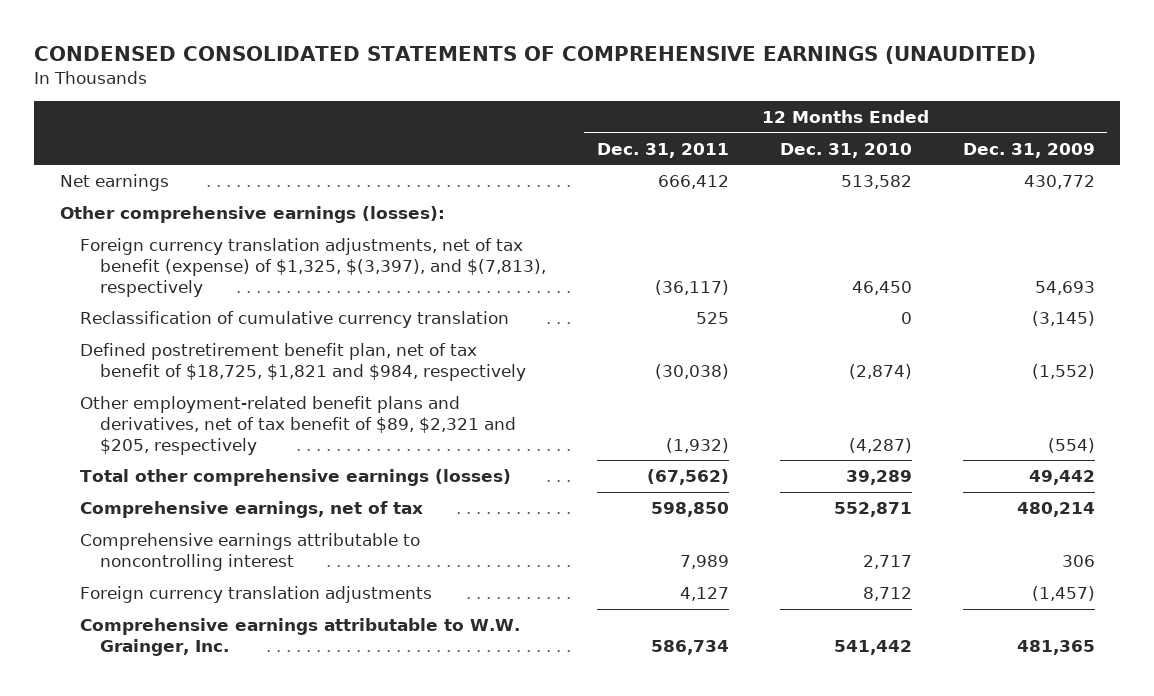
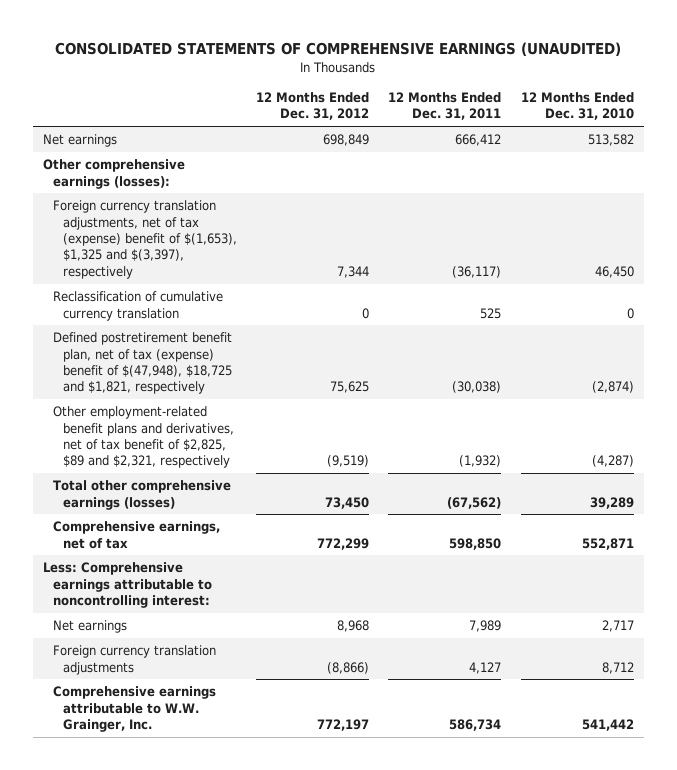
- CONDENSED CONSOLIDATED STATEMENTS OF COMPREHENSIVE EARNINGS (UNAUDITED)
+ CONSOLIDATED STATEMENTS OF COMPREHENSIVE EARNINGS (UNAUDITED)
- | 12 Months Ended Dec. 31, 2011 | 12 Months Ended Dec. 31, 2010 | 12 Months Ended Dec. 31, 2009
+ | 12 Months Ended Dec. 31, 2012 | 12 Months Ended Dec. 31, 2011 | 12 Months Ended Dec. 31, 2010
- Foreign currency translation adjustments, net of tax benefit (expense) of $1,325, $(3,397), and $(7,813), respectively | (36,117) | 46,450 | 54,693
+ Foreign currency translation adjustments, net of tax (expense) benefit of $(1,653), $1,325 and $(3,397), respectively | 7,344 | (36,117) | 46,450
- Defined postretirement benefit plan, net of tax benefit of $18,725, $1,821 and $984, respectively | (30,038) | (2,874) | (1,552)
- Other employment-related benefit plans and derivatives, net of tax benefit of $89, $2,321 and $205, respectively | (1,932) | (4,287) | (554)
+ Defined postretirement benefit plan, net of tax (expense) benefit of $(47,948), $18,725 and $1,821, respectively | 75,625 | (30,038) | (2,874)
+ Other employment-related benefit plans and derivatives, net of tax benefit of $2,825, $89 and $2,321, respectively | (9,519) | (1,932) | (4,287)
- Comprehensive earnings attributable to noncontrolling interest | 7,989 | 2,717 | 306
+ Less: Comprehensive earnings attributable to noncontrolling interest:
+ Net earnings | 8,968 | 7,989 | 2,717

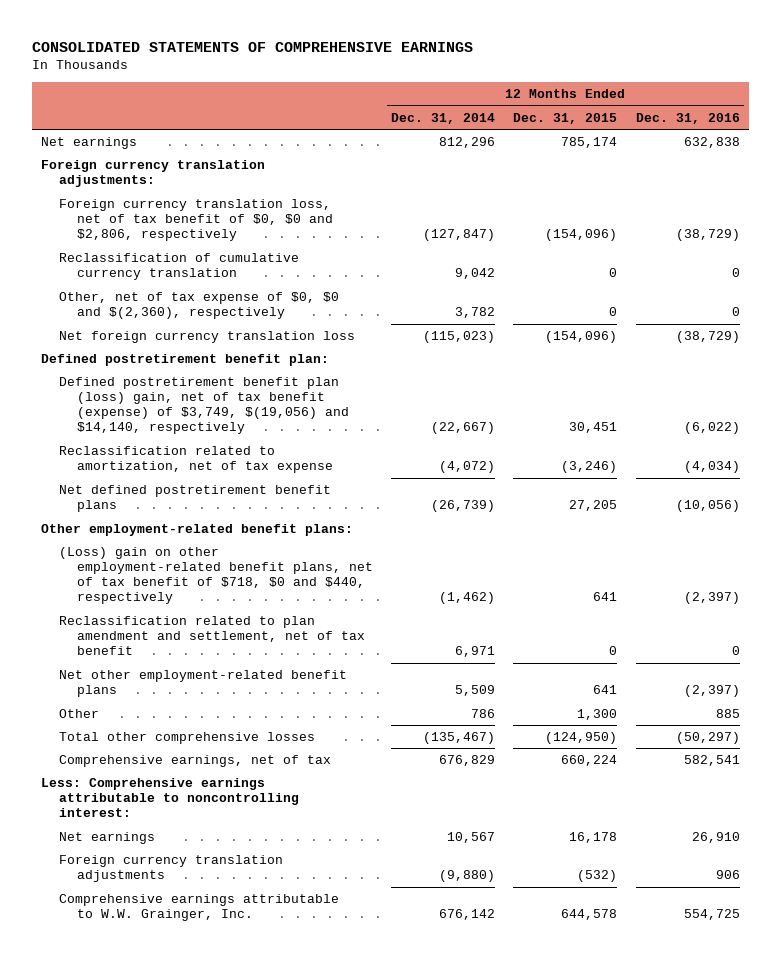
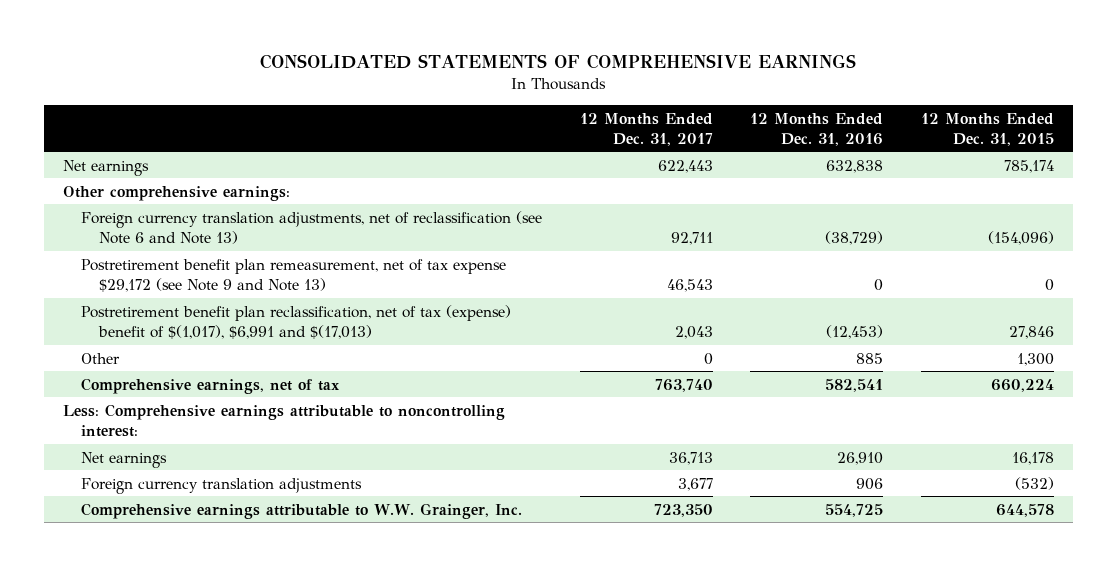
- | 12 Months Ended Dec. 31, 2014 | 12 Months Ended Dec. 31, 2015 | 12 Months Ended Dec. 31, 2016
+ | 12 Months Ended Dec. 31, 2017 | 12 Months Ended Dec. 31, 2016 | 12 Months Ended Dec. 31, 2015
- Foreign currency translation adjustments:
- Foreign currency translation loss, net of tax benefit of $0, $0 and $2,806, respectively | (127,847) | (154,096) | (38,729)
- Reclassification of cumulative currency translation | 9,042 | 0 | 0
- Other, net of tax expense of $0, $0 and $(2,360), respectively | 3,782 | 0 | 0
- Net foreign currency translation loss | (115,023) | (154,096) | (38,729)
- Defined postretirement benefit plan:
- Defined postretirement benefit plan (loss) gain, net of tax benefit (expense) of $3,749, $(19,056) and $14,140, respectively | (22,667) | 30,451 | (6,022)
- Reclassification related to amortization, net of tax expense | (4,072) | (3,246) | (4,034)
- Net defined postretirement benefit plans | (26,739) | 27,205 | (10,056)
- Other employment-related benefit plans:
- (Loss) gain on other employment-related benefit plans, net of tax benefit of $718, $0 and $440, respectively | (1,462) | 641 | (2,397)
- Reclassification related to plan amendment and settlement, net of tax benefit | 6,971 | 0 | 0
- Net other employment-related benefit plans | 5,509 | 641 | (2,397)
+ Other comprehensive earnings:
+ Foreign currency translation adjustments, net of reclassification (see Note 6 and Note 13) | 92,711 | (38,729) | (154,096)
+ Postretirement benefit plan remeasurement, net of tax expense $29,172 (see Note 9 and Note 13) | 46,543 | 0 | 0
+ Postretirement benefit plan reclassification, net of tax (expense) benefit of $(1,017), $6,991 and $(17,013) | 2,043 | (12,453) | 27,846
- Total other comprehensive losses | (135,467) | (124,950) | (50,297)

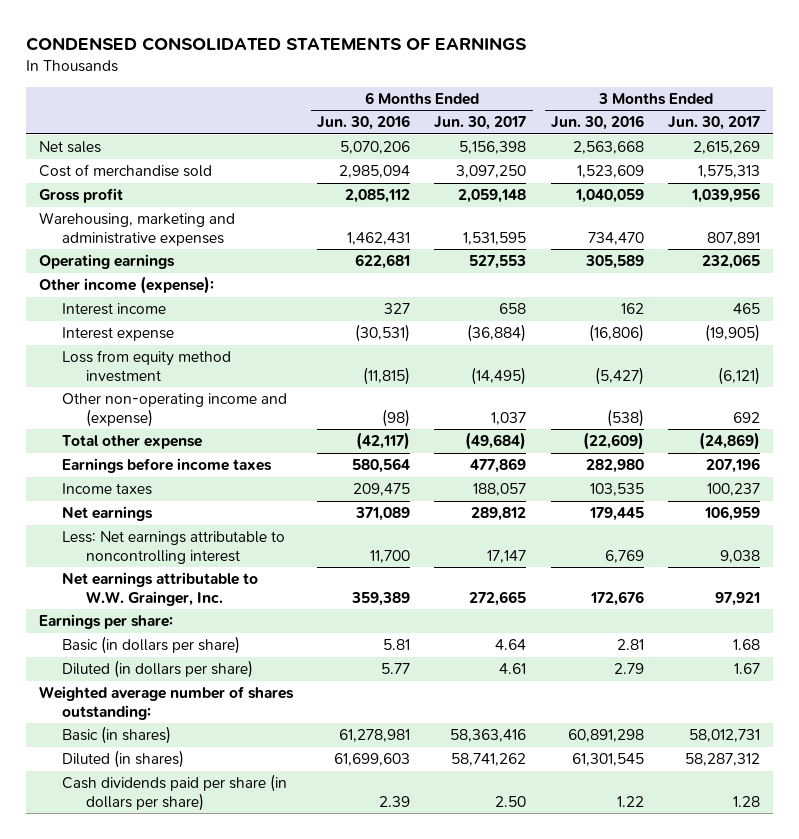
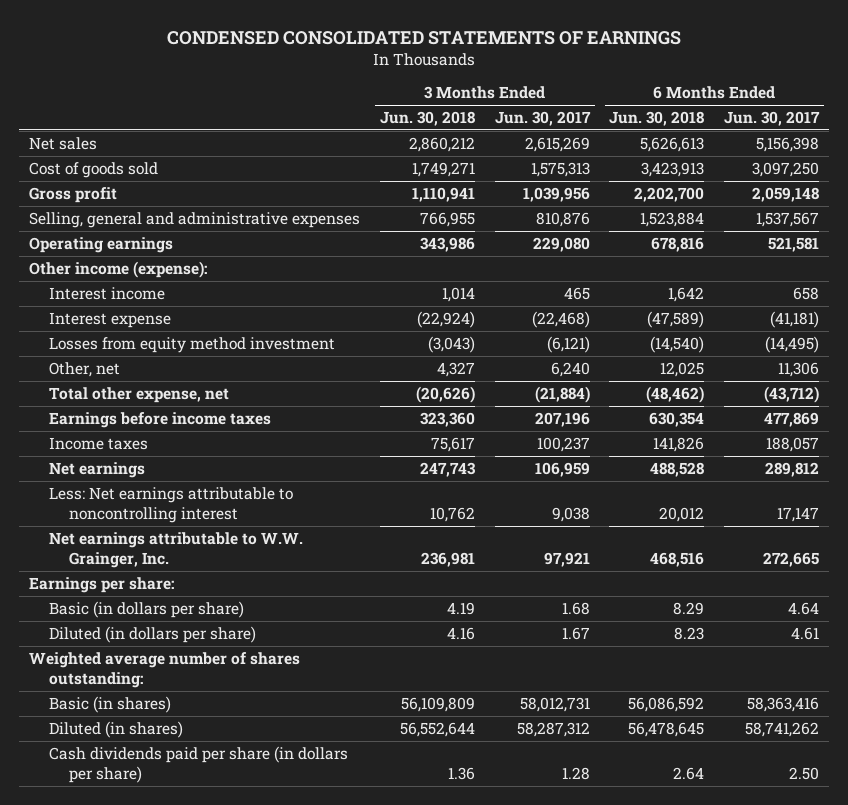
- | 6 Months Ended Jun. 30, 2016 | 6 Months Ended Jun. 30, 2017 | 3 Months Ended Jun. 30, 2016 | 3 Months Ended Jun. 30, 2017
+ | 3 Months Ended Jun. 30, 2018 | 3 Months Ended Jun. 30, 2017 | 6 Months Ended Jun. 30, 2018 | 6 Months Ended Jun. 30, 2017
- Cost of merchandise sold | 2,985,094 | 3,097,250 | 1,523,609 | 1,575,313
+ Cost of goods sold | 1,749,271 | 1,575,313 | 3,423,913 | 3,097,250
- Warehousing, marketing and administrative expenses | 1,462,431 | 1,531,595 | 734,470 | 807,891
- Operating earnings | 622,681 | 527,553 | 305,589 | 232,065
+ Selling, general and administrative expenses | 766,955 | 810,876 | 1,523,884 | 1,537,567
+ Operating earnings | 343,986 | 229,080 | 678,816 | 521,581
- Interest expense | (30,531) | (36,884) | (16,806) | (19,905)
- Loss from equity method investment | (11,815) | (14,495) | (5,427) | (6,121)
- Other non-operating income and (expense) | (98) | 1,037 | (538) | 692
- Total other expense | (42,117) | (49,684) | (22,609) | (24,869)
+ Interest expense | (22,924) | (22,468) | (47,589) | (41,181)
+ Losses from equity method investment | (3,043) | (6,121) | (14,540) | (14,495)
+ Other, net | 4,327 | 6,240 | 12,025 | 11,306
+ Total other expense, net | (20,626) | (21,884) | (48,462) | (43,712)

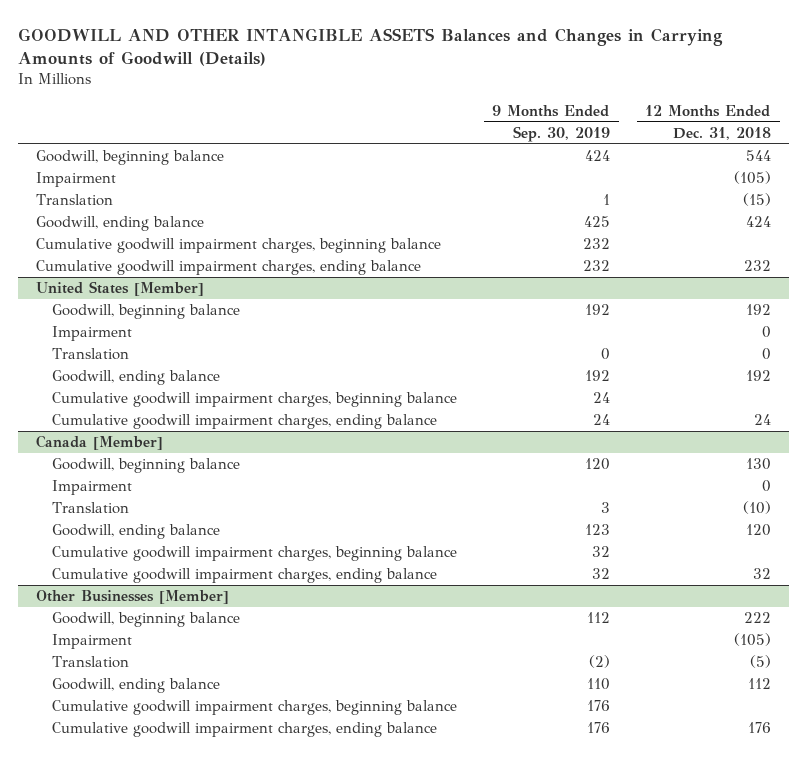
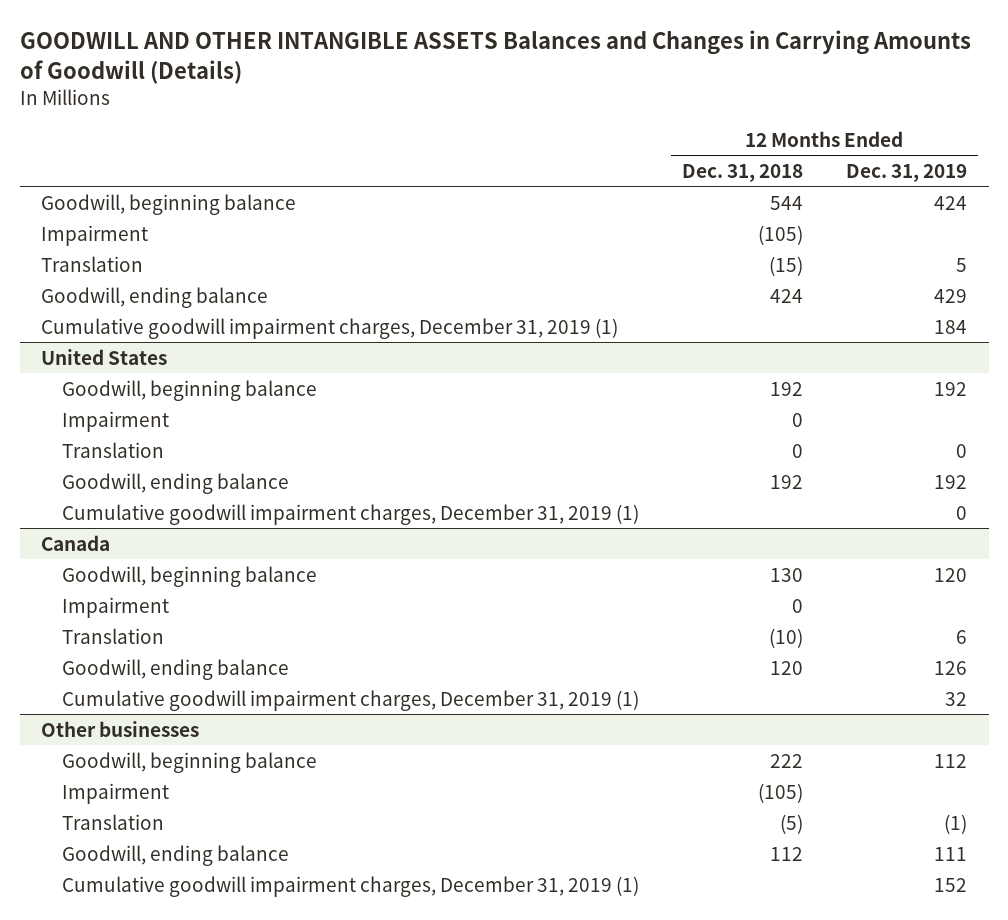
- | 9 Months Ended Sep. 30, 2019 | 12 Months Ended Dec. 31, 2018
+ | 12 Months Ended Dec. 31, 2018 | 12 Months Ended Dec. 31, 2019
- Cumulative goodwill impairment charges, beginning balance | 232 |
- Cumulative goodwill impairment charges, ending balance | 232 | 232
- United States [Member]
+ Cumulative goodwill impairment charges, December 31, 2019 (1) | | 184
+ United States
- Cumulative goodwill impairment charges, beginning balance | 24 |
- Cumulative goodwill impairment charges, ending balance | 24 | 24
- Canada [Member]
+ Cumulative goodwill impairment charges, December 31, 2019 (1) | | 0
+ Canada
- Cumulative goodwill impairment charges, beginning balance | 32 |
- Cumulative goodwill impairment charges, ending balance | 32 | 32
- Other Businesses [Member]
+ Cumulative goodwill impairment charges, December 31, 2019 (1) | | 32
+ Other businesses
- Cumulative goodwill impairment charges, beginning balance | 176 |
- Cumulative goodwill impairment charges, ending balance | 176 | 176
+ Cumulative goodwill impairment charges, December 31, 2019 (1) | | 152

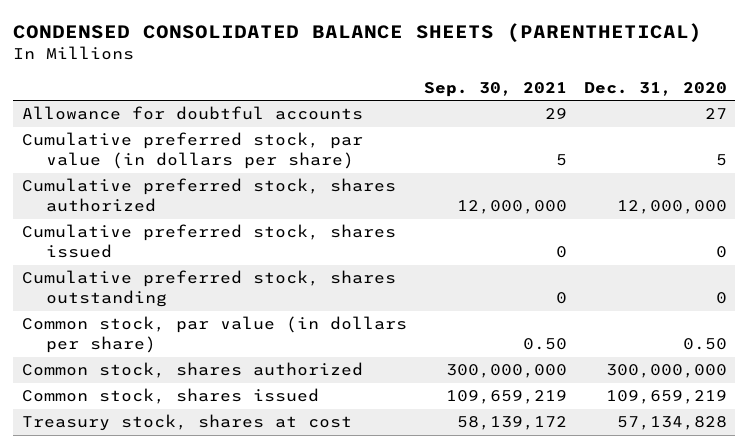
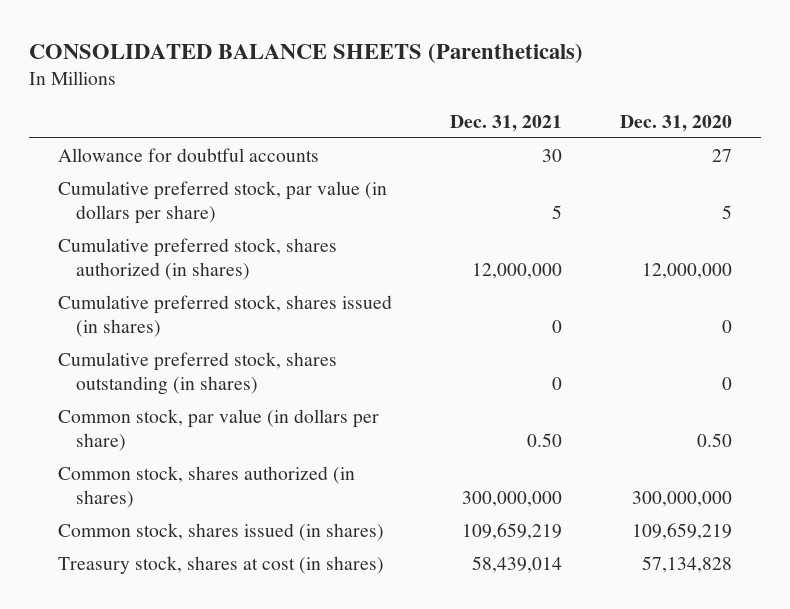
- CONDENSED CONSOLIDATED BALANCE SHEETS (PARENTHETICAL)
+ CONSOLIDATED BALANCE SHEETS (Parentheticals)
- | Sep. 30, 2021 | Dec. 31, 2020
+ | Dec. 31, 2021 | Dec. 31, 2020
- Cumulative preferred stock, shares authorized | 12,000,000 | 12,000,000
- Cumulative preferred stock, shares issued | 0 | 0
- Cumulative preferred stock, shares outstanding | 0 | 0
+ Cumulative preferred stock, shares authorized (in shares) | 12,000,000 | 12,000,000
+ Cumulative preferred stock, shares issued (in shares) | 0 | 0
+ Cumulative preferred stock, shares outstanding (in shares) | 0 | 0
- Common stock, shares authorized | 300,000,000 | 300,000,000
- Common stock, shares issued | 109,659,219 | 109,659,219
- Treasury stock, shares at cost | 58,139,172 | 57,134,828
+ Common stock, shares authorized (in shares) | 300,000,000 | 300,000,000
+ Common stock, shares issued (in shares) | 109,659,219 | 109,659,219
+ Treasury stock, shares at cost (in shares) | 58,439,014 | 57,134,828

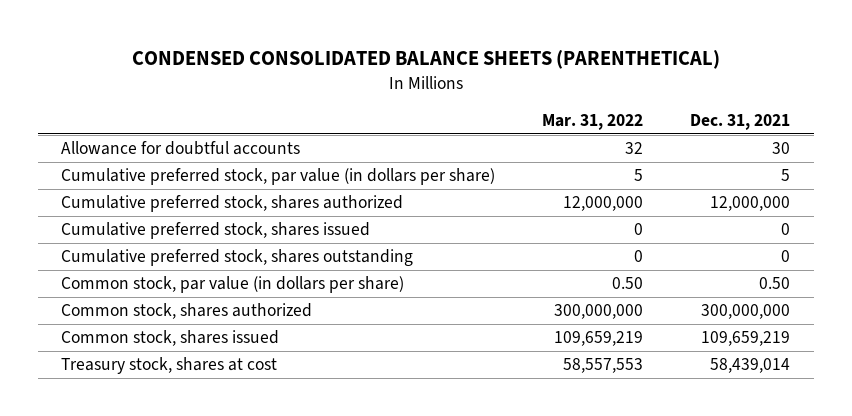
- CONSOLIDATED BALANCE SHEETS (Parentheticals)
+ CONDENSED CONSOLIDATED BALANCE SHEETS (PARENTHETICAL)
- | Dec. 31, 2021 | Dec. 31, 2020
+ | Mar. 31, 2022 | Dec. 31, 2021
- Cumulative preferred stock, shares authorized (in shares) | 12,000,000 | 12,000,000
- Cumulative preferred stock, shares issued (in shares) | 0 | 0
- Cumulative preferred stock, shares outstanding (in shares) | 0 | 0
+ Cumulative preferred stock, shares authorized | 12,000,000 | 12,000,000
+ Cumulative preferred stock, shares issued | 0 | 0
+ Cumulative preferred stock, shares outstanding | 0 | 0
- Common stock, shares authorized (in shares) | 300,000,000 | 300,000,000
- Common stock, shares issued (in shares) | 109,659,219 | 109,659,219
- Treasury stock, shares at cost (in shares) | 58,439,014 | 57,134,828
+ Common stock, shares authorized | 300,000,000 | 300,000,000
+ Common stock, shares issued | 109,659,219 | 109,659,219
+ Treasury stock, shares at cost | 58,557,553 | 58,439,014

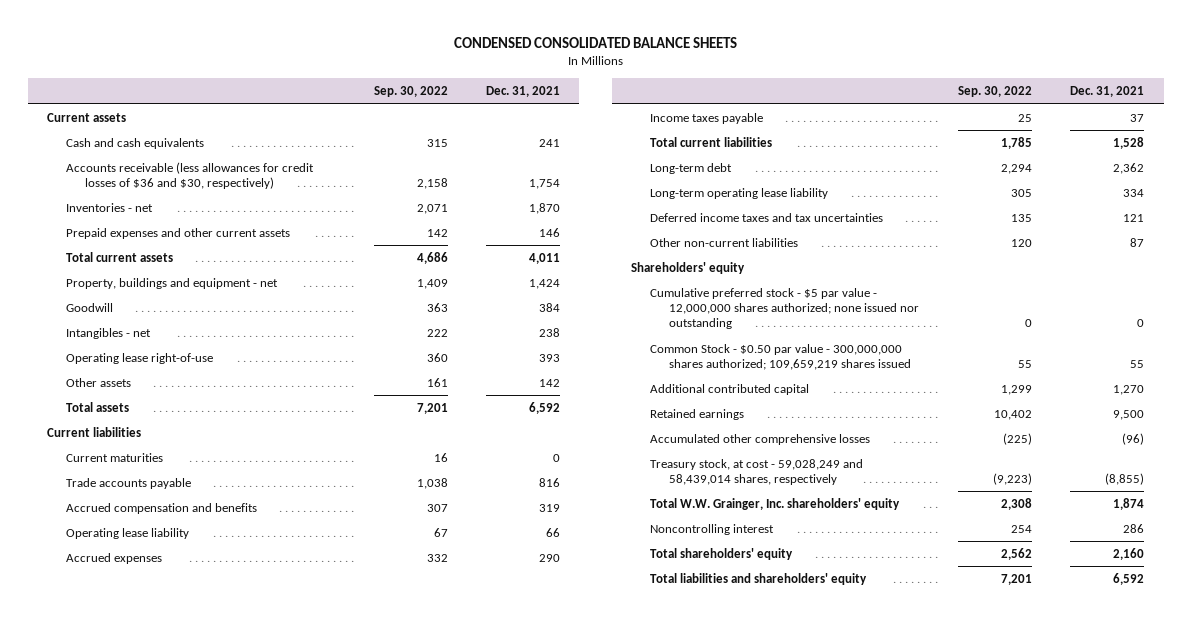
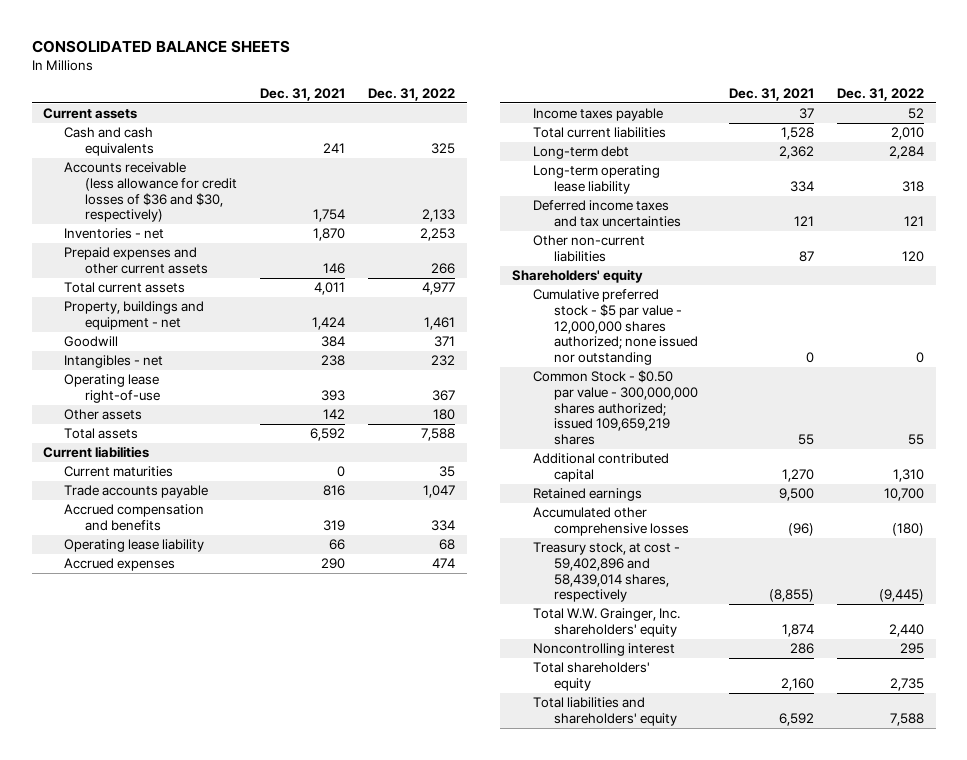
- CONDENSED CONSOLIDATED BALANCE SHEETS
+ CONSOLIDATED BALANCE SHEETS
- | Sep. 30, 2022 | Dec. 31, 2021
+ | Dec. 31, 2021 | Dec. 31, 2022
- Accounts receivable (less allowances for credit losses of $36 and $30, respectively) | 2,158 | 1,754
+ Accounts receivable (less allowance for credit losses of $36 and $30, respectively) | 1,754 | 2,133
- Common Stock - $0.50 par value - 300,000,000 shares authorized; 109,659,219 shares issued | 55 | 55
+ Common Stock - $0.50 par value - 300,000,000 shares authorized; issued 109,659,219 shares | 55 | 55
- Treasury stock, at cost - 59,028,249 and 58,439,014 shares, respectively | (9,223) | (8,855)
+ Treasury stock, at cost - 59,402,896 and 58,439,014 shares, respectively | (8,855) | (9,445)

